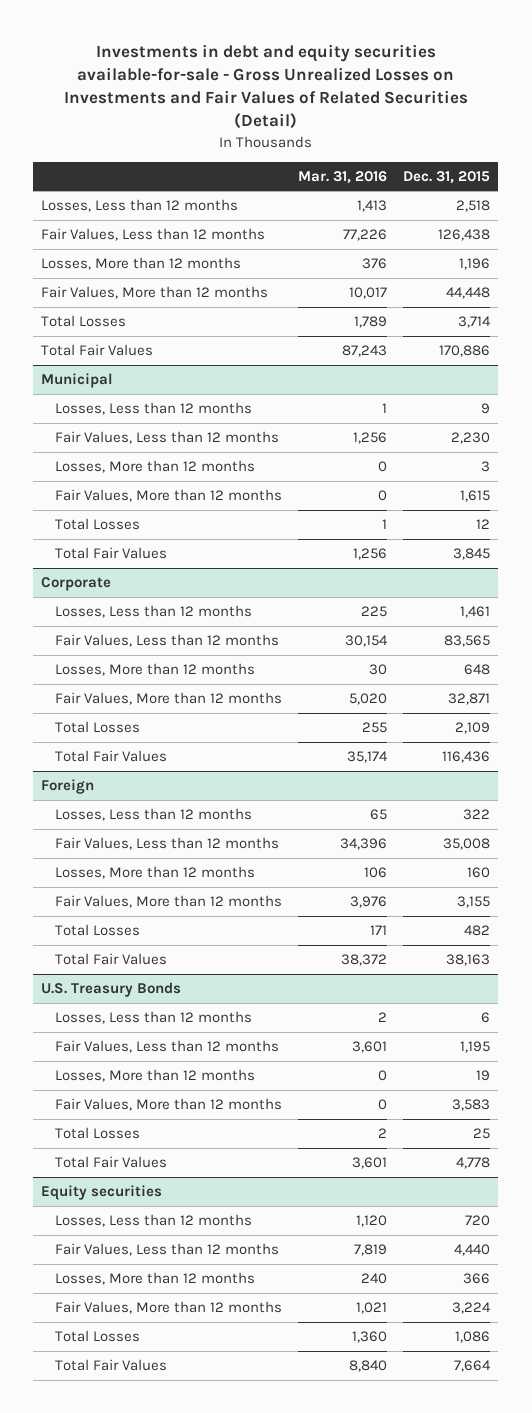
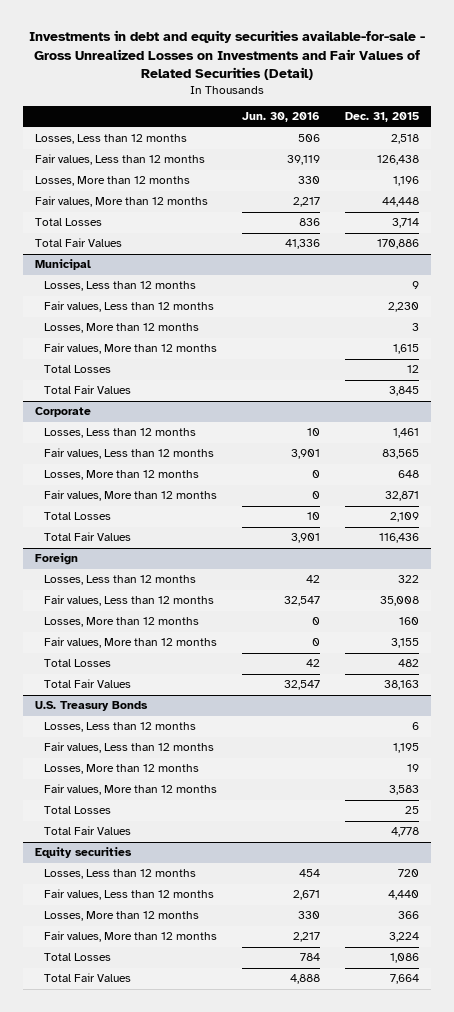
- | Mar. 31, 2016 | Dec. 31, 2015
+ | Jun. 30, 2016 | Dec. 31, 2015
- Fair Values, Less than 12 months | 77,226 | 126,438
+ Fair values, Less than 12 months | 39,119 | 126,438
- Fair Values, More than 12 months | 10,017 | 44,448
+ Fair values, More than 12 months | 2,217 | 44,448
@ Municipal
- Fair Values, Less than 12 months | 1,256 | 2,230
+ Fair values, Less than 12 months | | 2,230
- Fair Values, More than 12 months | 0 | 1,615
+ Fair values, More than 12 months | | 1,615
@ Corporate
- Fair Values, Less than 12 months | 30,154 | 83,565
+ Fair values, Less than 12 months | 3,901 | 83,565
- Fair Values, More than 12 months | 5,020 | 32,871
+ Fair values, More than 12 months | 0 | 32,871
@ Foreign
- Fair Values, Less than 12 months | 34,396 | 35,008
+ Fair values, Less than 12 months | 32,547 | 35,008
- Fair Values, More than 12 months | 3,976 | 3,155
+ Fair values, More than 12 months | 0 | 3,155
@ U.S. Treasury Bonds
- Fair Values, Less than 12 months | 3,601 | 1,195
+ Fair values, Less than 12 months | | 1,195
- Fair Values, More than 12 months | 0 | 3,583
+ Fair values, More than 12 months | | 3,583
@ Equity securities
- Fair Values, Less than 12 months | 7,819 | 4,440
+ Fair values, Less than 12 months | 2,671 | 4,440
- Fair Values, More than 12 months | 1,021 | 3,224
+ Fair values, More than 12 months | 2,217 | 3,224

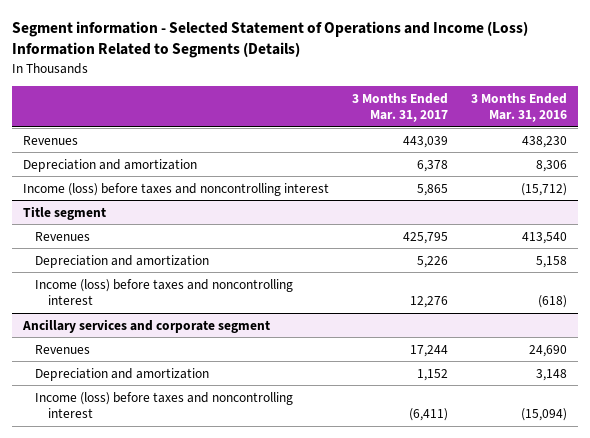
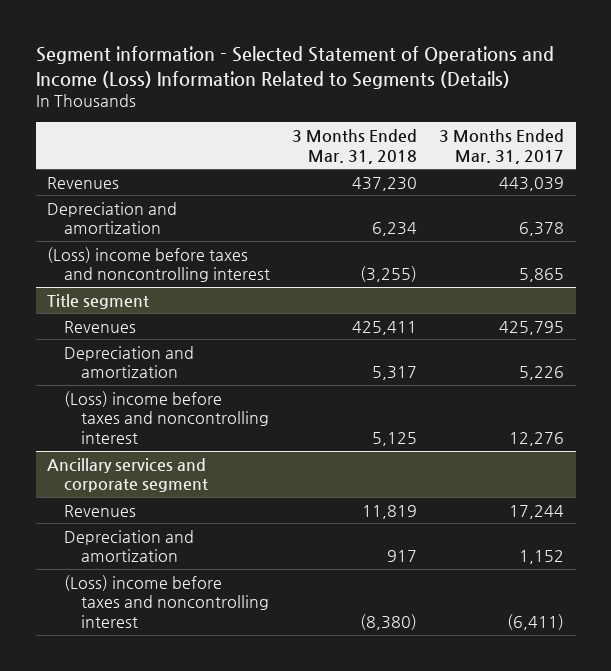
- | 3 Months Ended Mar. 31, 2017 | 3 Months Ended Mar. 31, 2016
+ | 3 Months Ended Mar. 31, 2018 | 3 Months Ended Mar. 31, 2017
- Income (loss) before taxes and noncontrolling interest | 5,865 | (15,712)
+ (Loss) income before taxes and noncontrolling interest | (3,255) | 5,865
@ Title segment
- Income (loss) before taxes and noncontrolling interest | 12,276 | (618)
+ (Loss) income before taxes and noncontrolling interest | 5,125 | 12,276
@ Ancillary services and corporate segment
- Income (loss) before taxes and noncontrolling interest | (6,411) | (15,094)
+ (Loss) income before taxes and noncontrolling interest | (8,380) | (6,411)

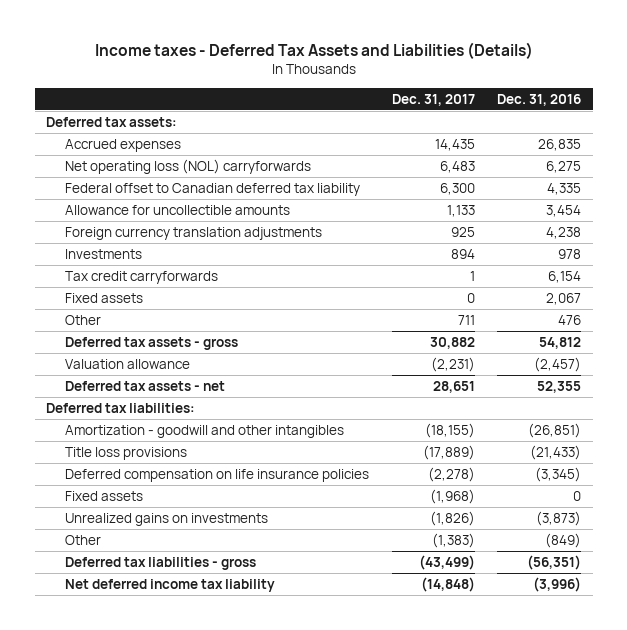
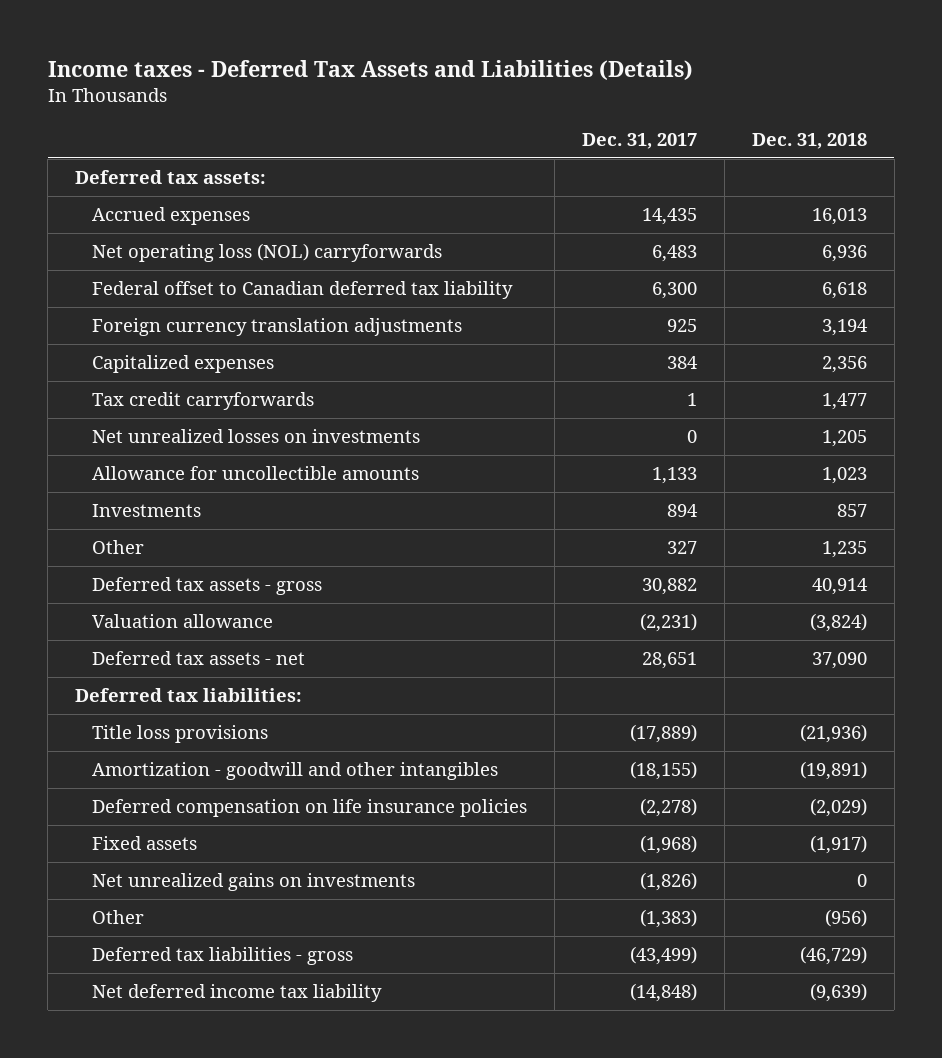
- | Dec. 31, 2017 | Dec. 31, 2016
+ | Dec. 31, 2017 | Dec. 31, 2018
+ Capitalized expenses | 384 | 2,356
- Fixed assets | 0 | 2,067
- Other | 711 | 476
+ Net unrealized losses on investments | 0 | 1,205
moved down: Allowance for uncollectible amounts | 1,133 | 1,023
moved down: Investments | 894 | 857
+ Other | 327 | 1,235
moved down: Amortization - goodwill and other intangibles | (18,155) | (19,891)
- Unrealized gains on investments | (1,826) | (3,873)
+ Net unrealized gains on investments | (1,826) | 0

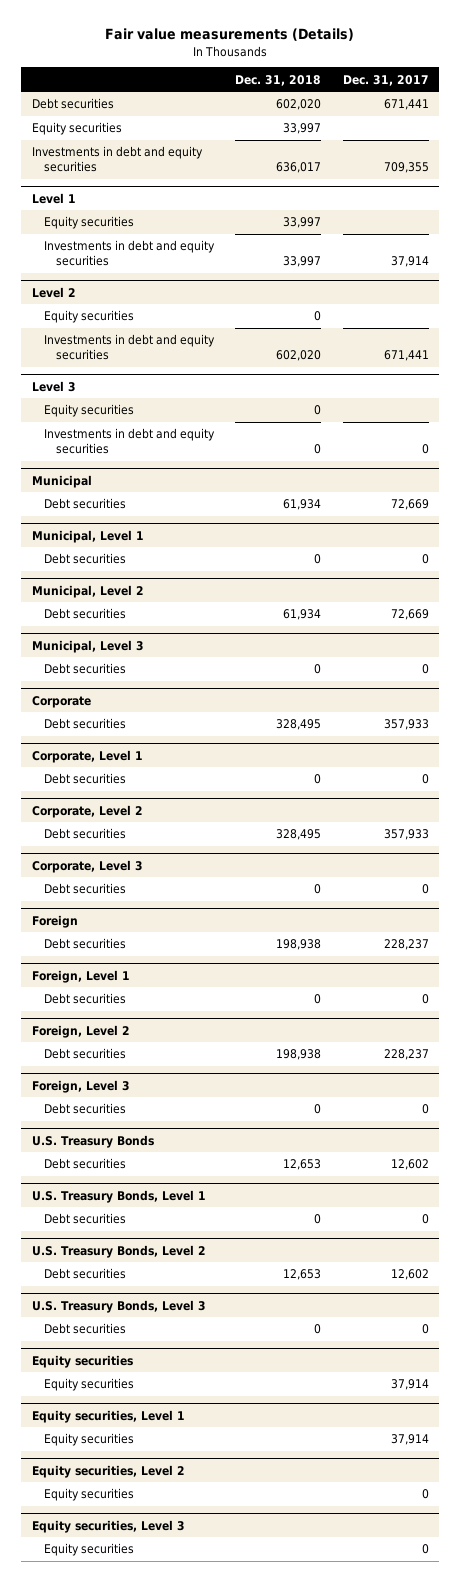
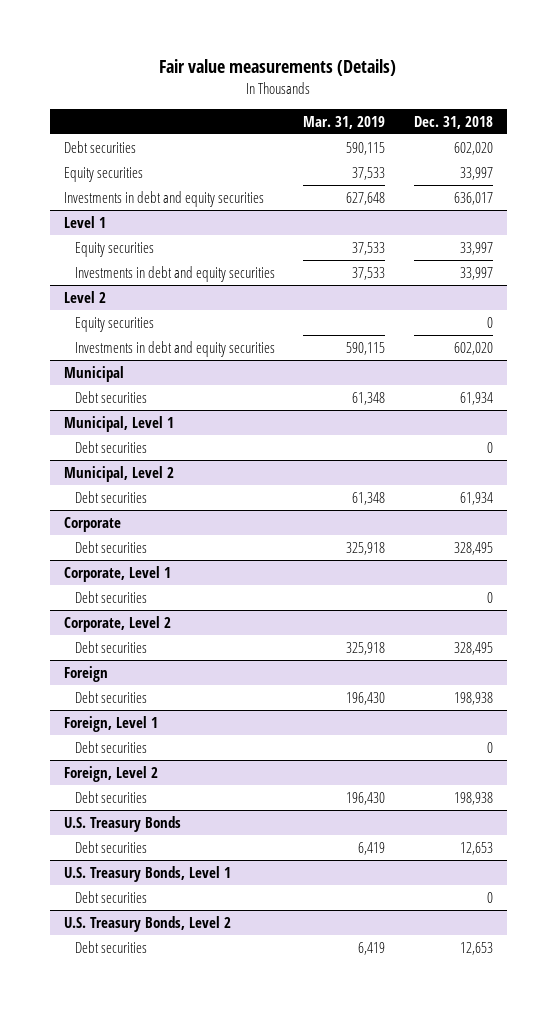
- | Dec. 31, 2018 | Dec. 31, 2017
+ | Mar. 31, 2019 | Dec. 31, 2018
- Level 3
- Equity securities | 0 |
- Investments in debt and equity securities | 0 | 0
- Municipal, Level 3
- Debt securities | 0 | 0
- Corporate, Level 3
- Debt securities | 0 | 0
- Foreign, Level 3
- Debt securities | 0 | 0
- U.S. Treasury Bonds, Level 3
- Debt securities | 0 | 0
- Equity securities
- Equity securities | | 37,914
- Equity securities, Level 1
- Equity securities | | 37,914
- Equity securities, Level 2
- Equity securities | | 0
- Equity securities, Level 3
- Equity securities | | 0

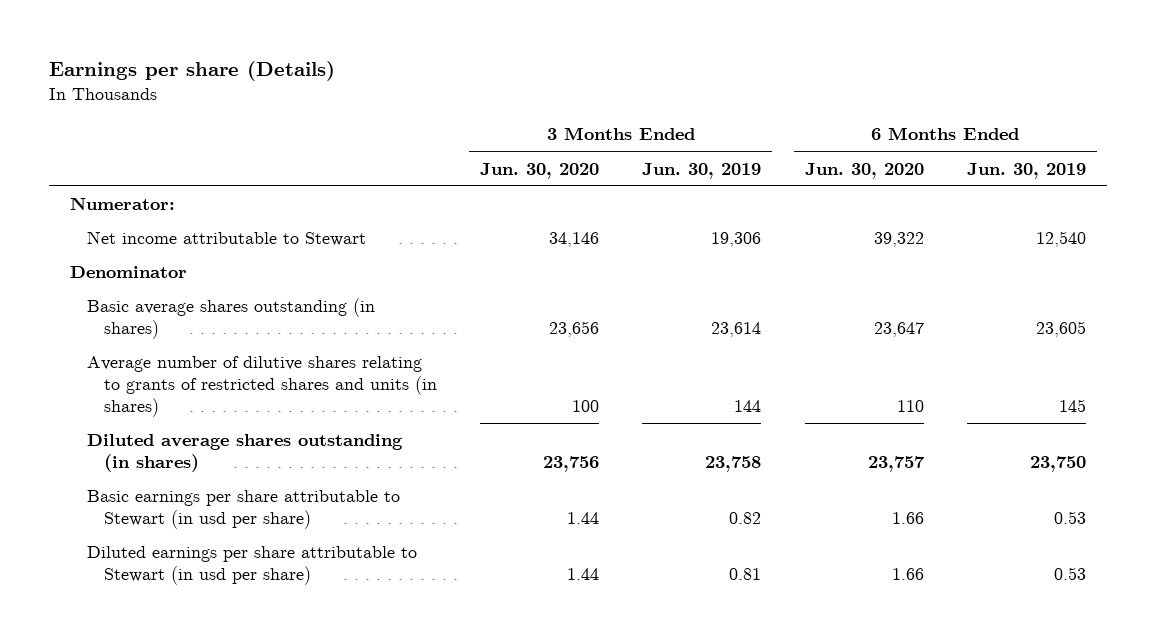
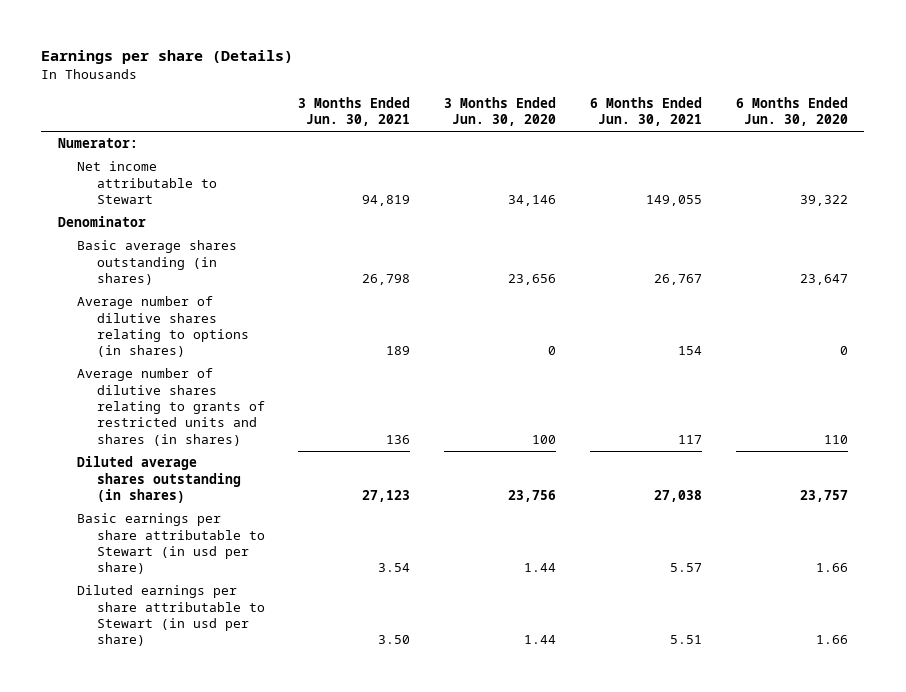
- | 3 Months Ended Jun. 30, 2020 | 3 Months Ended Jun. 30, 2019 | 6 Months Ended Jun. 30, 2020 | 6 Months Ended Jun. 30, 2019
+ | 3 Months Ended Jun. 30, 2021 | 3 Months Ended Jun. 30, 2020 | 6 Months Ended Jun. 30, 2021 | 6 Months Ended Jun. 30, 2020
- Average number of dilutive shares relating to grants of restricted shares and units (in shares) | 100 | 144 | 110 | 145
+ Average number of dilutive shares relating to options (in shares) | 189 | 0 | 154 | 0
+ Average number of dilutive shares relating to grants of restricted units and shares (in shares) | 136 | 100 | 117 | 110

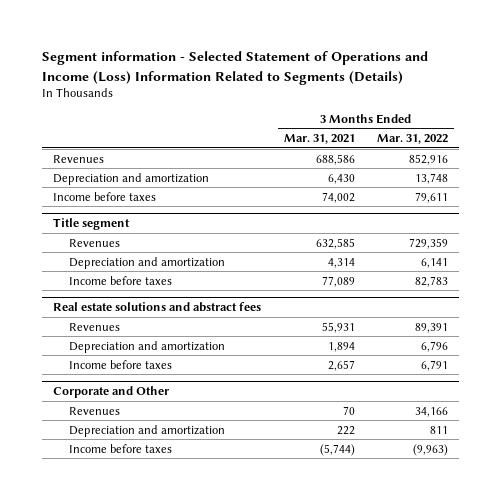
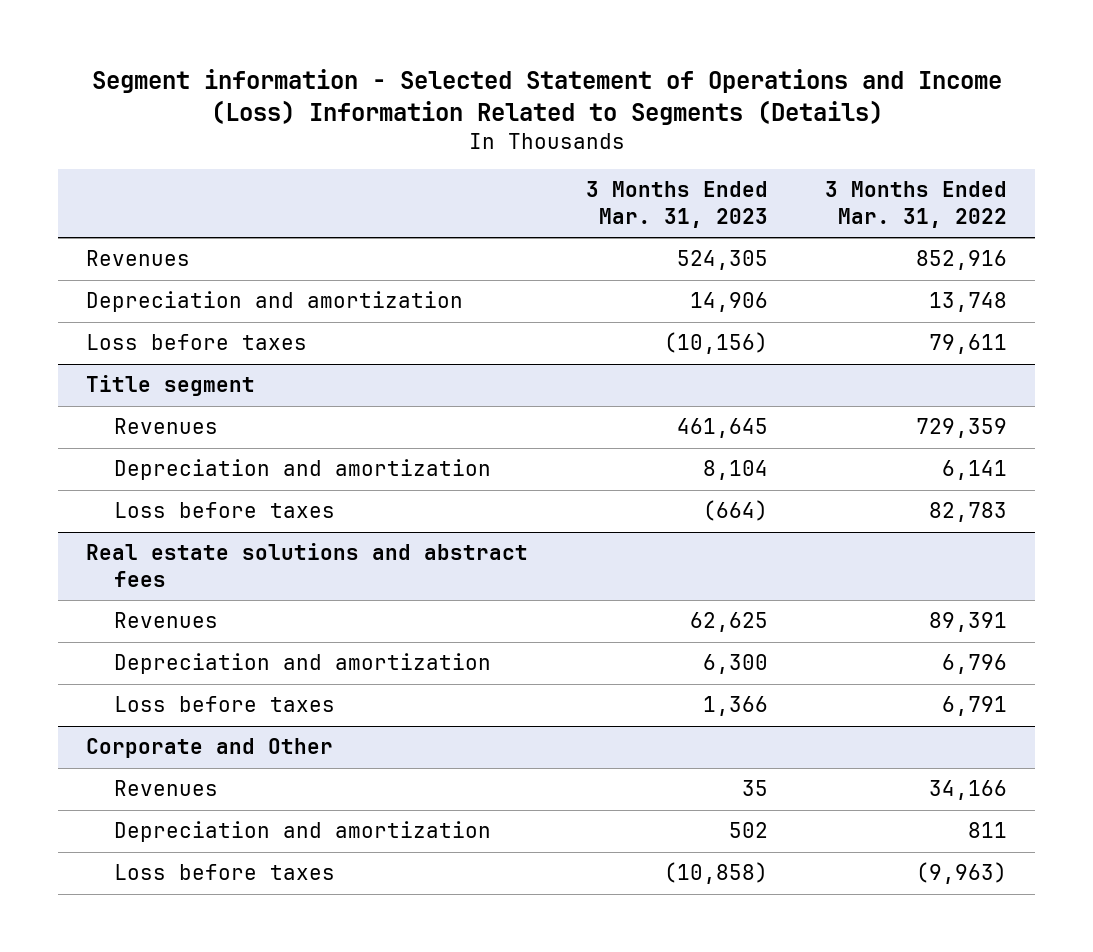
- | 3 Months Ended Mar. 31, 2021 | 3 Months Ended Mar. 31, 2022
+ | 3 Months Ended Mar. 31, 2023 | 3 Months Ended Mar. 31, 2022
- Income before taxes | 74,002 | 79,611
+ Loss before taxes | (10,156) | 79,611
@ Title segment
- Income before taxes | 77,089 | 82,783
+ Loss before taxes | (664) | 82,783
@ Real estate solutions and abstract fees
- Income before taxes | 2,657 | 6,791
+ Loss before taxes | 1,366 | 6,791
@ Corporate and Other
- Income before taxes | (5,744) | (9,963)
+ Loss before taxes | (10,858) | (9,963)

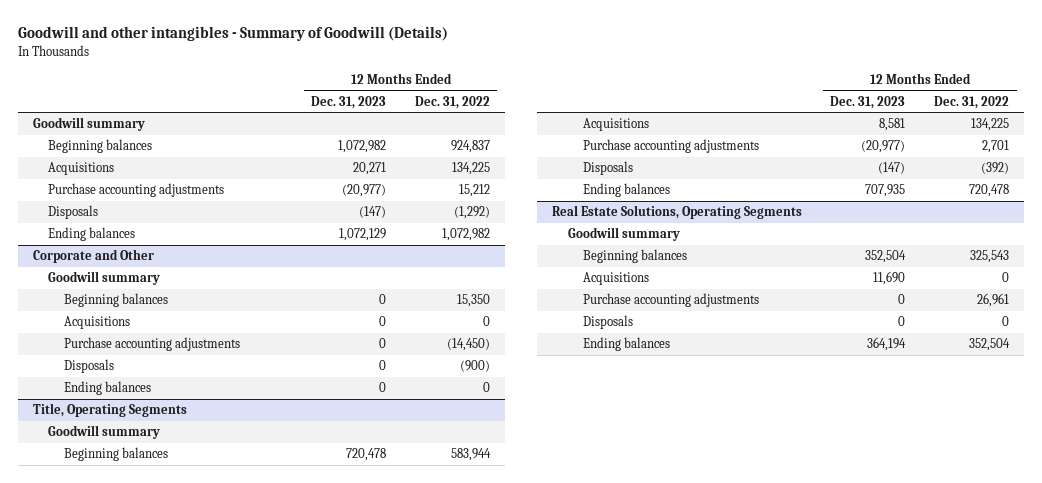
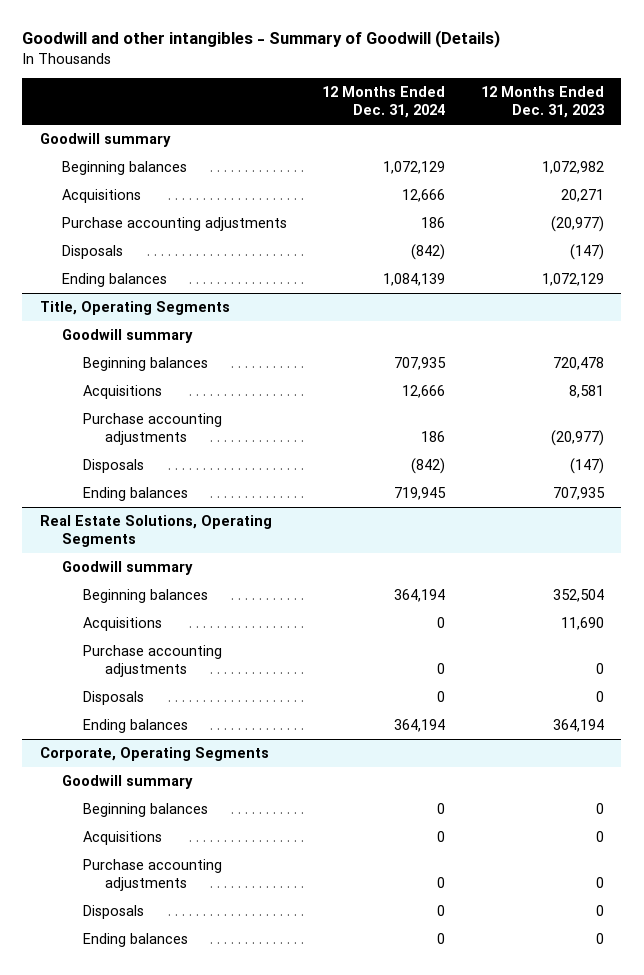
- | 12 Months Ended Dec. 31, 2023 | 12 Months Ended Dec. 31, 2022
+ | 12 Months Ended Dec. 31, 2024 | 12 Months Ended Dec. 31, 2023
- Corporate and Other
- Goodwill summary
- Beginning balances | 0 | 15,350
- Acquisitions | 0 | 0
- Purchase accounting adjustments | 0 | (14,450)
- Disposals | 0 | (900)
- Ending balances | 0 | 0
+ Corporate, Operating Segments
+ Goodwill summary
+ Beginning balances | 0 | 0
+ Acquisitions | 0 | 0
+ Purchase accounting adjustments | 0 | 0
+ Disposals | 0 | 0
+ Ending balances | 0 | 0

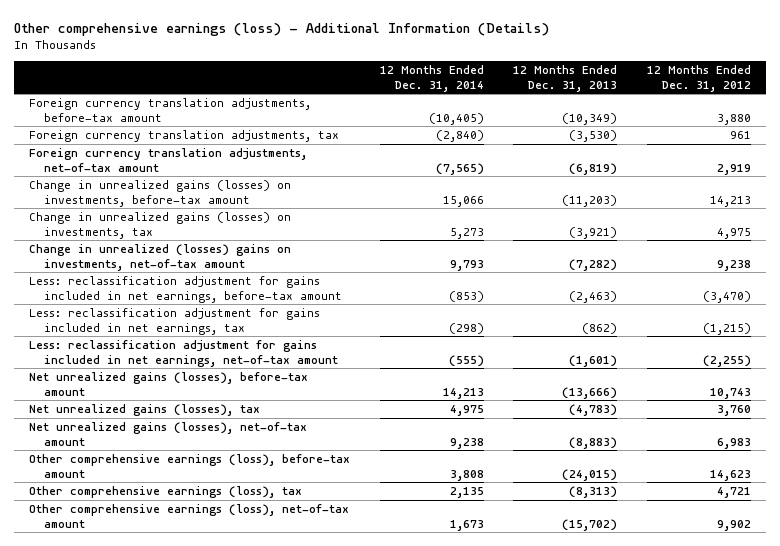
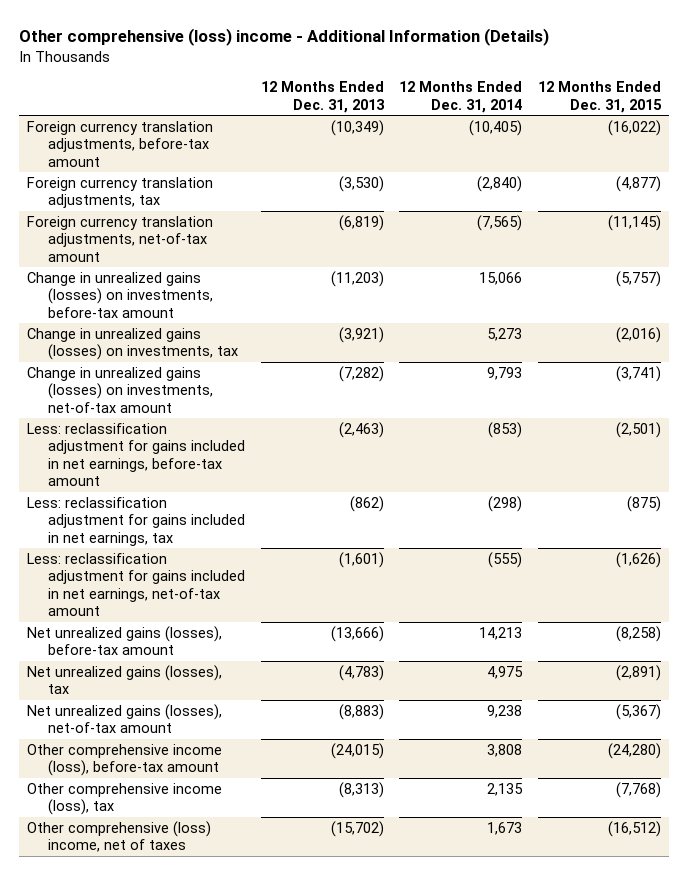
- Other comprehensive earnings (loss) - Additional Information (Details)
+ Other comprehensive (loss) income - Additional Information (Details)
- | 12 Months Ended Dec. 31, 2014 | 12 Months Ended Dec. 31, 2013 | 12 Months Ended Dec. 31, 2012
+ | 12 Months Ended Dec. 31, 2013 | 12 Months Ended Dec. 31, 2014 | 12 Months Ended Dec. 31, 2015
- Change in unrealized (losses) gains on investments, net-of-tax amount | 9,793 | (7,282) | 9,238
+ Change in unrealized gains (losses) on investments, net-of-tax amount | (7,282) | 9,793 | (3,741)
- Other comprehensive earnings (loss), before-tax amount | 3,808 | (24,015) | 14,623
- Other comprehensive earnings (loss), tax | 2,135 | (8,313) | 4,721
- Other comprehensive earnings (loss), net-of-tax amount | 1,673 | (15,702) | 9,902
+ Other comprehensive income (loss), before-tax amount | (24,015) | 3,808 | (24,280)
+ Other comprehensive income (loss), tax | (8,313) | 2,135 | (7,768)
+ Other comprehensive (loss) income, net of taxes | (15,702) | 1,673 | (16,512)

